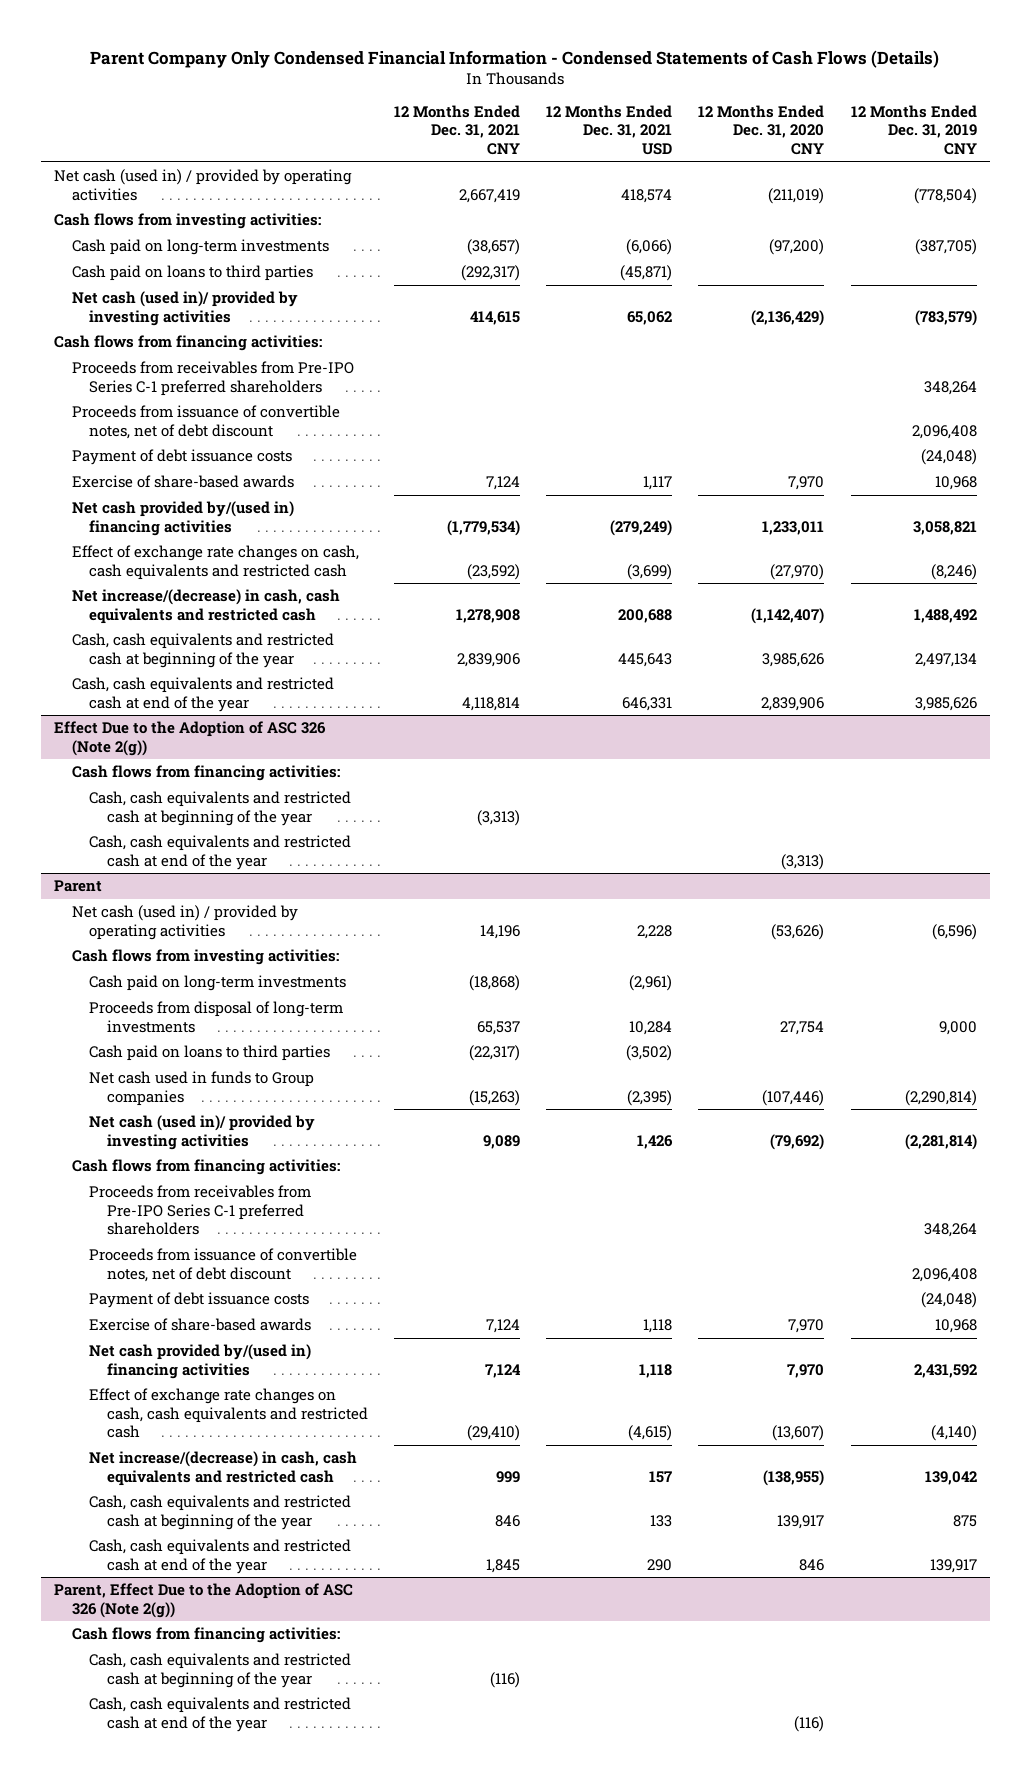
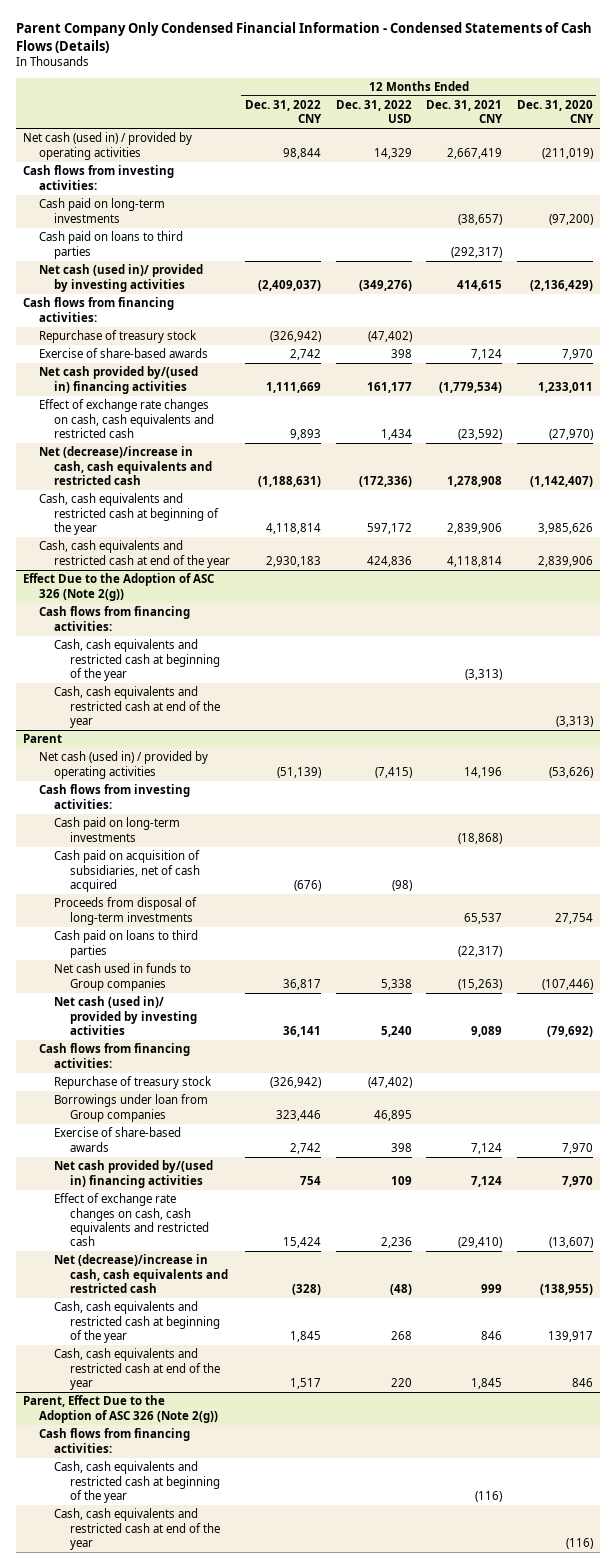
- | 12 Months Ended Dec. 31, 2021 CNY | 12 Months Ended Dec. 31, 2021 USD | 12 Months Ended Dec. 31, 2020 CNY | 12 Months Ended Dec. 31, 2019 CNY
+ | 12 Months Ended Dec. 31, 2022 CNY | 12 Months Ended Dec. 31, 2022 USD | 12 Months Ended Dec. 31, 2021 CNY | 12 Months Ended Dec. 31, 2020 CNY
- Proceeds from receivables from Pre-IPO Series C-1 preferred shareholders | | | | 348,264
- Proceeds from issuance of convertible notes, net of debt discount | | | | 2,096,408
- Payment of debt issuance costs | | | | (24,048)
+ Repurchase of treasury stock | (326,942) | (47,402) | |
- Net increase/(decrease) in cash, cash equivalents and restricted cash | 1,278,908 | 200,688 | (1,142,407) | 1,488,492
+ Net (decrease)/increase in cash, cash equivalents and restricted cash | (1,188,631) | (172,336) | 1,278,908 | (1,142,407)
@ Parent
+ Cash paid on acquisition of subsidiaries, net of cash acquired | (676) | (98) | |
- Proceeds from receivables from Pre-IPO Series C-1 preferred shareholders | | | | 348,264
- Proceeds from issuance of convertible notes, net of debt discount | | | | 2,096,408
- Payment of debt issuance costs | | | | (24,048)
+ Repurchase of treasury stock | (326,942) | (47,402) | |
+ Borrowings under loan from Group companies | 323,446 | 46,895 | |
- Net increase/(decrease) in cash, cash equivalents and restricted cash | 999 | 157 | (138,955) | 139,042
+ Net (decrease)/increase in cash, cash equivalents and restricted cash | (328) | (48) | 999 | (138,955)

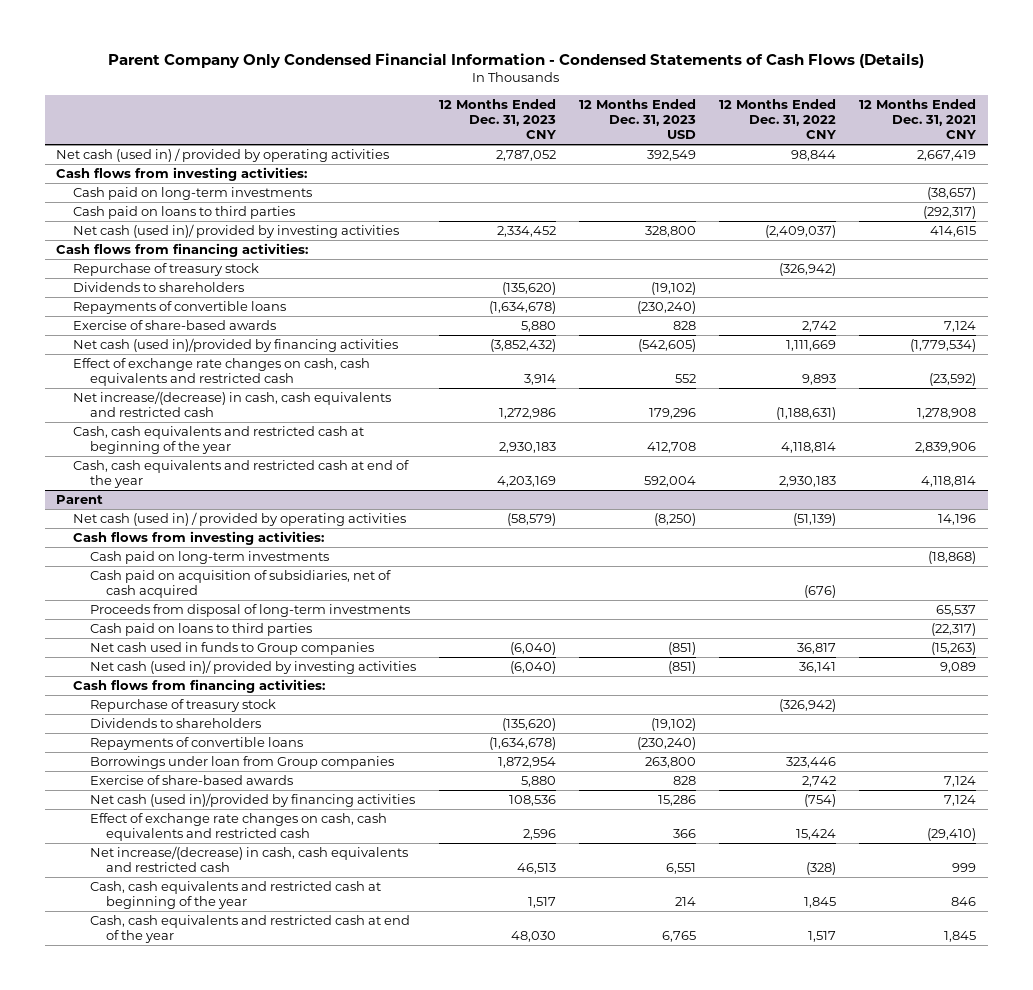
- | 12 Months Ended Dec. 31, 2022 CNY | 12 Months Ended Dec. 31, 2022 USD | 12 Months Ended Dec. 31, 2021 CNY | 12 Months Ended Dec. 31, 2020 CNY
+ | 12 Months Ended Dec. 31, 2023 CNY | 12 Months Ended Dec. 31, 2023 USD | 12 Months Ended Dec. 31, 2022 CNY | 12 Months Ended Dec. 31, 2021 CNY
+ Dividends to shareholders | (135,620) | (19,102) | |
+ Repayments of convertible loans | (1,634,678) | (230,240) | |
- Net cash provided by/(used in) financing activities | 1,111,669 | 161,177 | (1,779,534) | 1,233,011
+ Net cash (used in)/provided by financing activities | (3,852,432) | (542,605) | 1,111,669 | (1,779,534)
- Net (decrease)/increase in cash, cash equivalents and restricted cash | (1,188,631) | (172,336) | 1,278,908 | (1,142,407)
+ Net increase/(decrease) in cash, cash equivalents and restricted cash | 1,272,986 | 179,296 | (1,188,631) | 1,278,908
- Effect Due to the Adoption of ASC 326 (Note 2(g))
- Cash flows from financing activities:
- Cash, cash equivalents and restricted cash at beginning of the year | | | (3,313) |
- Cash, cash equivalents and restricted cash at end of the year | | | | (3,313)
@ Parent
+ Dividends to shareholders | (135,620) | (19,102) | |
+ Repayments of convertible loans | (1,634,678) | (230,240) | |
- Net cash provided by/(used in) financing activities | 754 | 109 | 7,124 | 7,970
+ Net cash (used in)/provided by financing activities | 108,536 | 15,286 | (754) | 7,124
- Net (decrease)/increase in cash, cash equivalents and restricted cash | (328) | (48) | 999 | (138,955)
+ Net increase/(decrease) in cash, cash equivalents and restricted cash | 46,513 | 6,551 | (328) | 999
- Parent, Effect Due to the Adoption of ASC 326 (Note 2(g))
- Cash flows from financing activities:
- Cash, cash equivalents and restricted cash at beginning of the year | | | (116) |
- Cash, cash equivalents and restricted cash at end of the year | | | | (116)

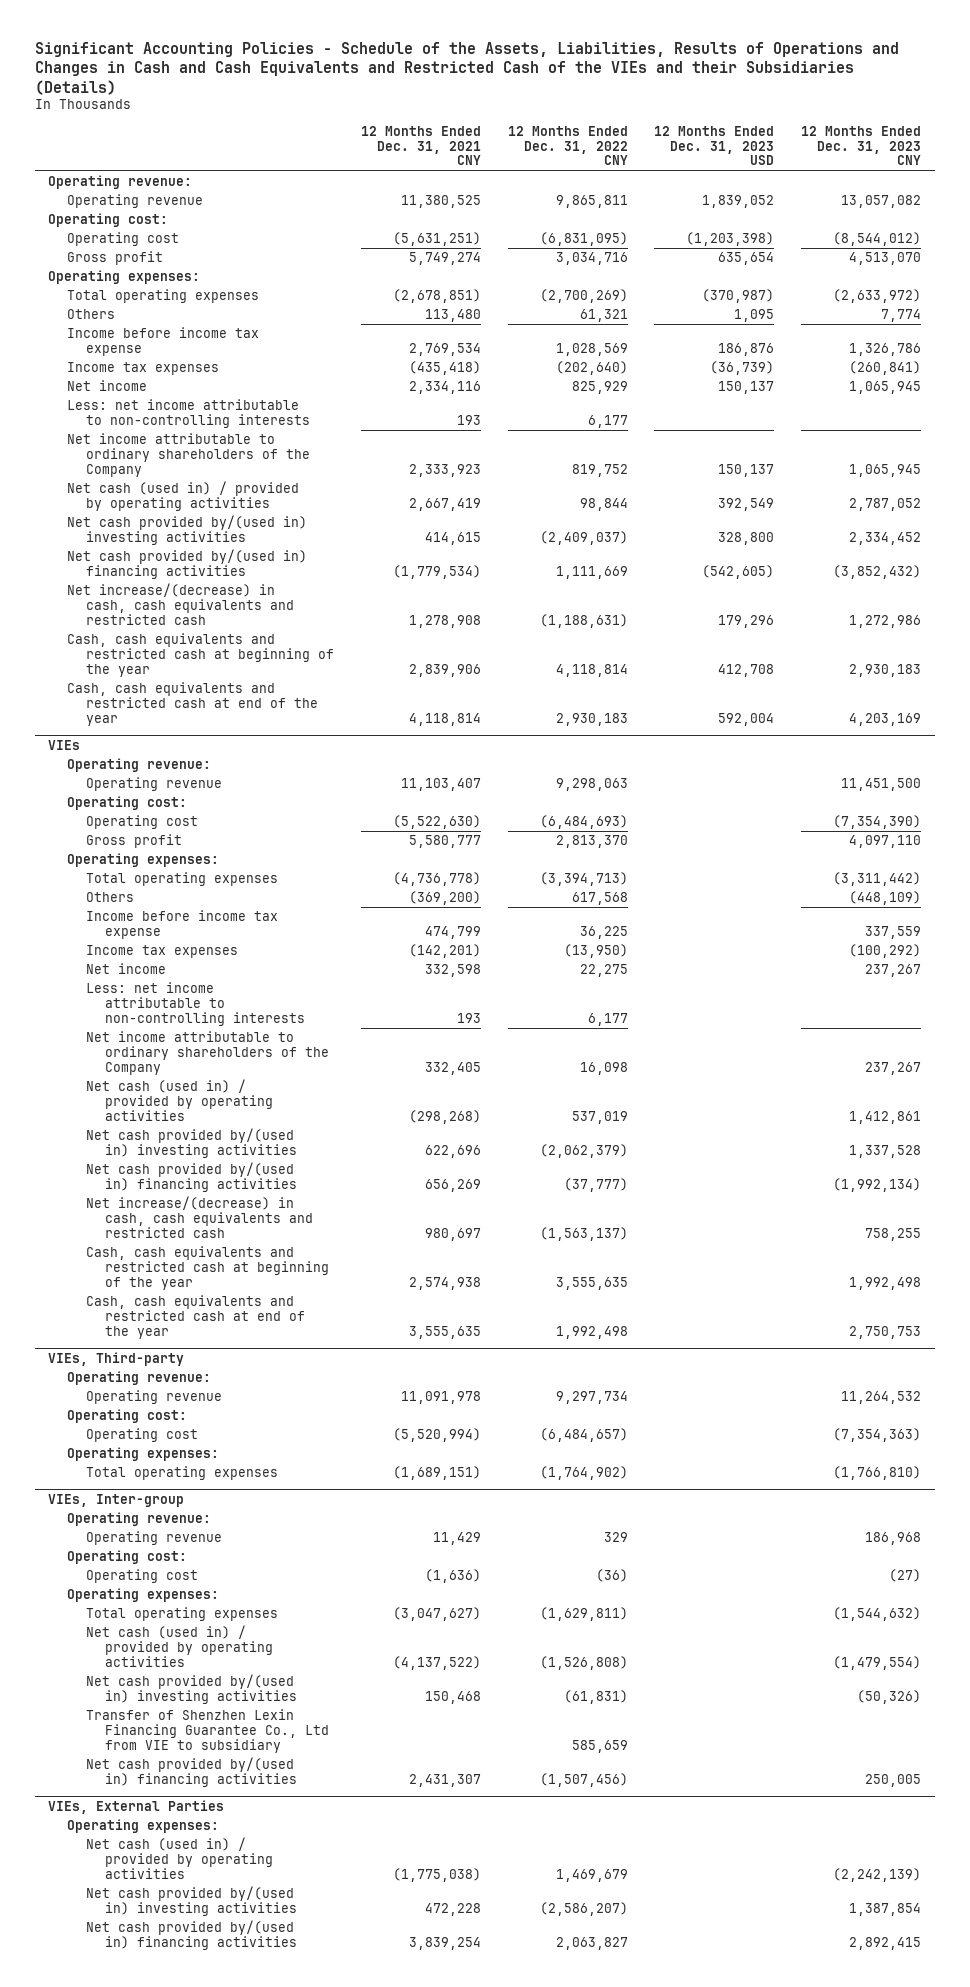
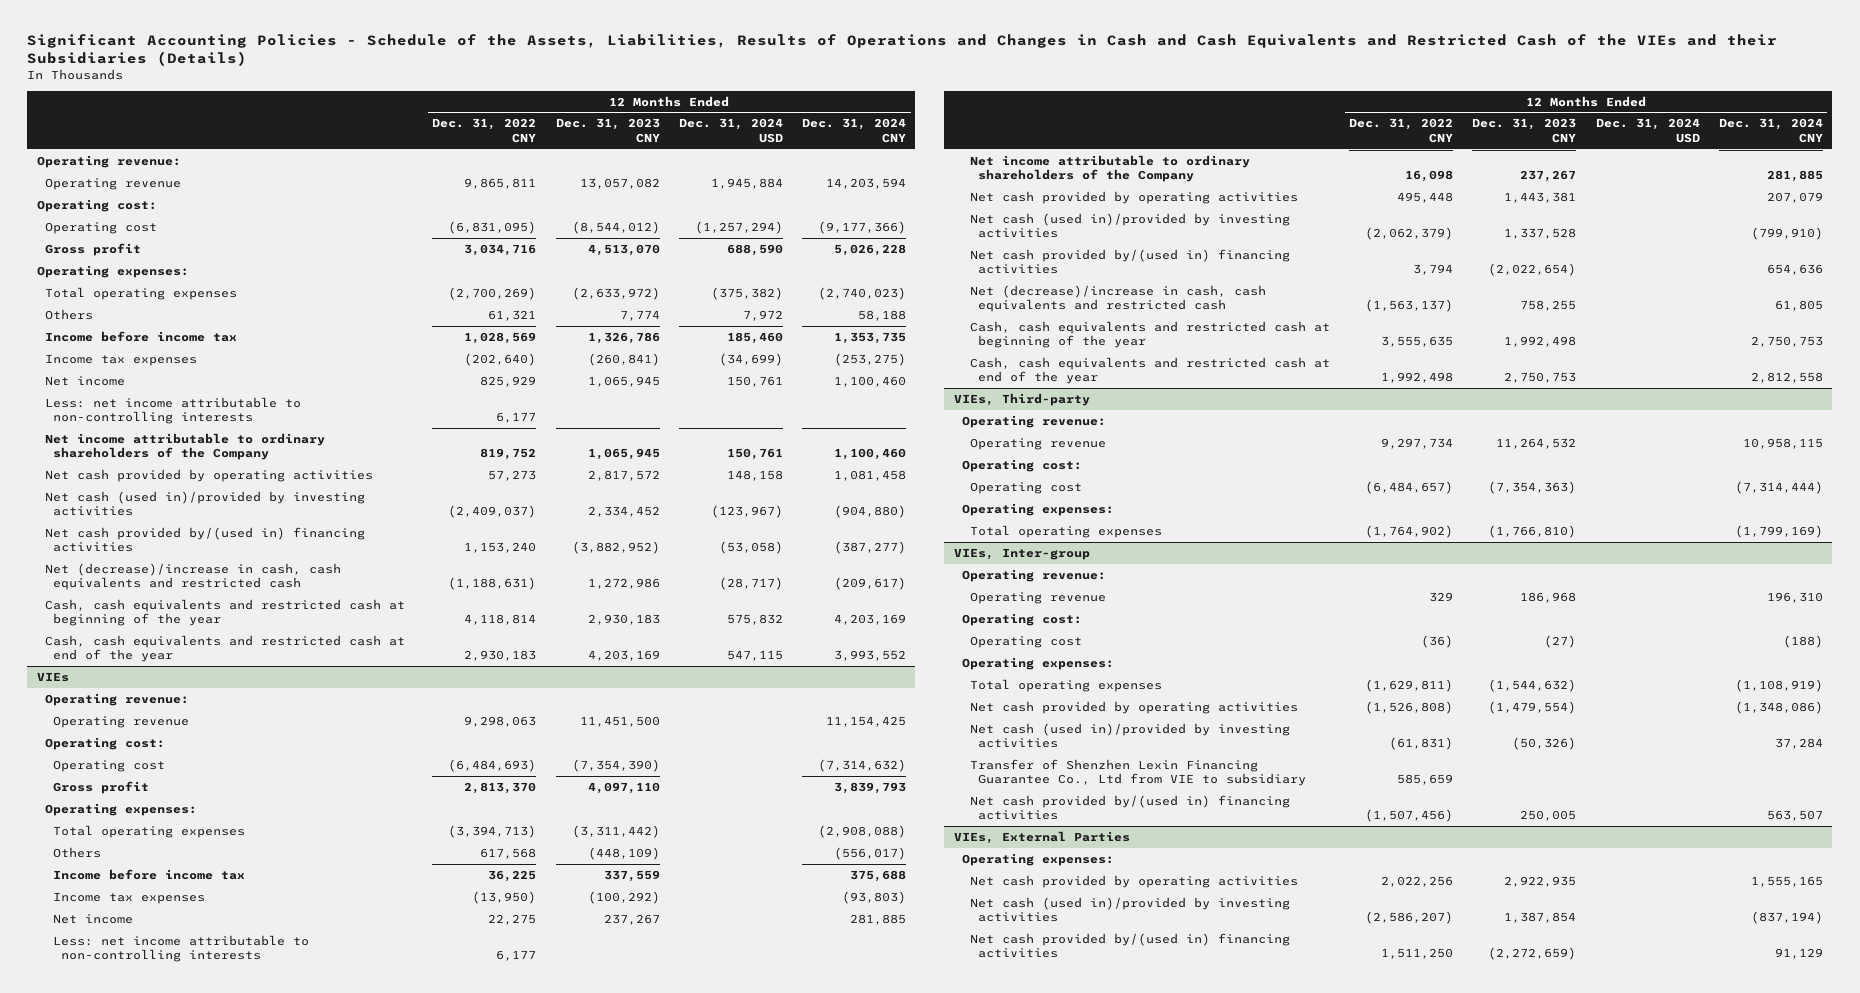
- | 12 Months Ended Dec. 31, 2021 CNY | 12 Months Ended Dec. 31, 2022 CNY | 12 Months Ended Dec. 31, 2023 USD | 12 Months Ended Dec. 31, 2023 CNY
+ | 12 Months Ended Dec. 31, 2022 CNY | 12 Months Ended Dec. 31, 2023 CNY | 12 Months Ended Dec. 31, 2024 USD | 12 Months Ended Dec. 31, 2024 CNY
- Income before income tax expense | 2,769,534 | 1,028,569 | 186,876 | 1,326,786
+ Income before income tax | 1,028,569 | 1,326,786 | 185,460 | 1,353,735
- Net cash (used in) / provided by operating activities | 2,667,419 | 98,844 | 392,549 | 2,787,052
- Net cash provided by/(used in) investing activities | 414,615 | (2,409,037) | 328,800 | 2,334,452
- Net cash provided by/(used in) financing activities | (1,779,534) | 1,111,669 | (542,605) | (3,852,432)
- Net increase/(decrease) in cash, cash equivalents and restricted cash | 1,278,908 | (1,188,631) | 179,296 | 1,272,986
+ Net cash provided by operating activities | 57,273 | 2,817,572 | 148,158 | 1,081,458
+ Net cash (used in)/provided by investing activities | (2,409,037) | 2,334,452 | (123,967) | (904,880)
+ Net cash provided by/(used in) financing activities | 1,153,240 | (3,882,952) | (53,058) | (387,277)
+ Net (decrease)/increase in cash, cash equivalents and restricted cash | (1,188,631) | 1,272,986 | (28,717) | (209,617)
@ VIEs
- Income before income tax expense | 474,799 | 36,225 | | 337,559
+ Income before income tax | 36,225 | 337,559 | | 375,688
- Net cash (used in) / provided by operating activities | (298,268) | 537,019 | | 1,412,861
- Net cash provided by/(used in) investing activities | 622,696 | (2,062,379) | | 1,337,528
- Net cash provided by/(used in) financing activities | 656,269 | (37,777) | | (1,992,134)
- Net increase/(decrease) in cash, cash equivalents and restricted cash | 980,697 | (1,563,137) | | 758,255
+ Net cash provided by operating activities | 495,448 | 1,443,381 | | 207,079
+ Net cash (used in)/provided by investing activities | (2,062,379) | 1,337,528 | | (799,910)
+ Net cash provided by/(used in) financing activities | 3,794 | (2,022,654) | | 654,636
+ Net (decrease)/increase in cash, cash equivalents and restricted cash | (1,563,137) | 758,255 | | 61,805
@ VIEs, Inter-group
- Net cash (used in) / provided by operating activities | (4,137,522) | (1,526,808) | | (1,479,554)
- Net cash provided by/(used in) investing activities | 150,468 | (61,831) | | (50,326)
+ Net cash provided by operating activities | (1,526,808) | (1,479,554) | | (1,348,086)
+ Net cash (used in)/provided by investing activities | (61,831) | (50,326) | | 37,284
@ VIEs, External Parties
- Net cash (used in) / provided by operating activities | (1,775,038) | 1,469,679 | | (2,242,139)
- Net cash provided by/(used in) investing activities | 472,228 | (2,586,207) | | 1,387,854
- Net cash provided by/(used in) financing activities | 3,839,254 | 2,063,827 | | 2,892,415
+ Net cash provided by operating activities | 2,022,256 | 2,922,935 | | 1,555,165
+ Net cash (used in)/provided by investing activities | (2,586,207) | 1,387,854 | | (837,194)
+ Net cash provided by/(used in) financing activities | 1,511,250 | (2,272,659) | | 91,129

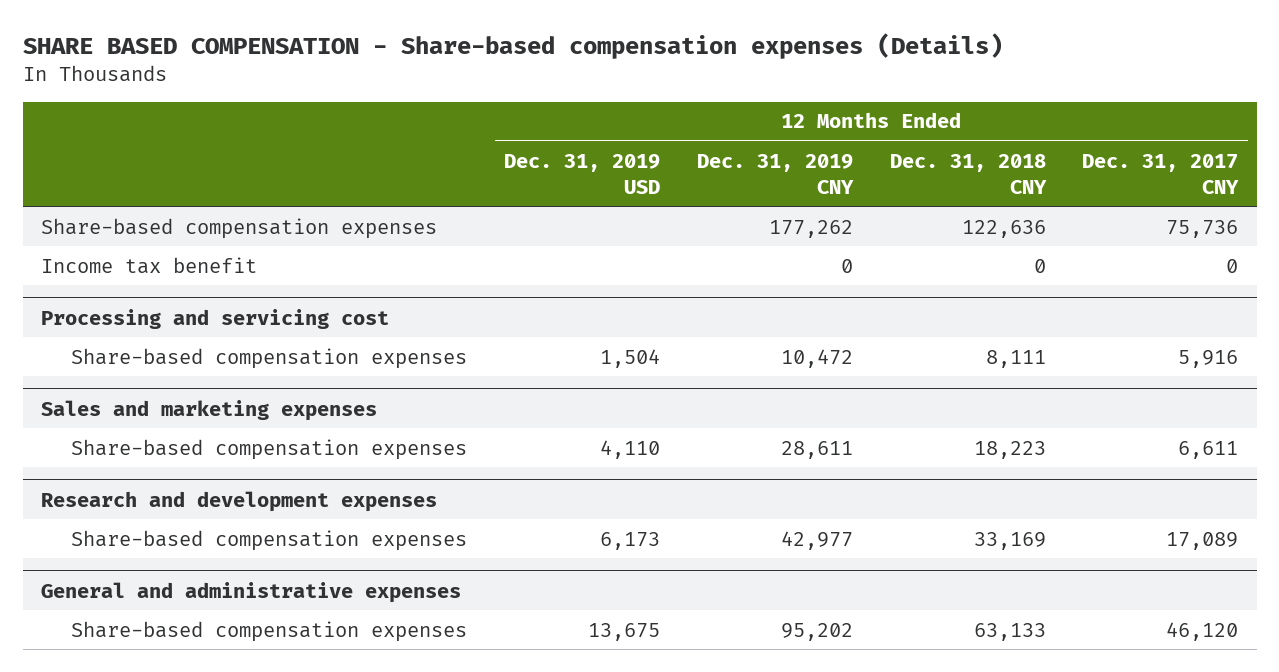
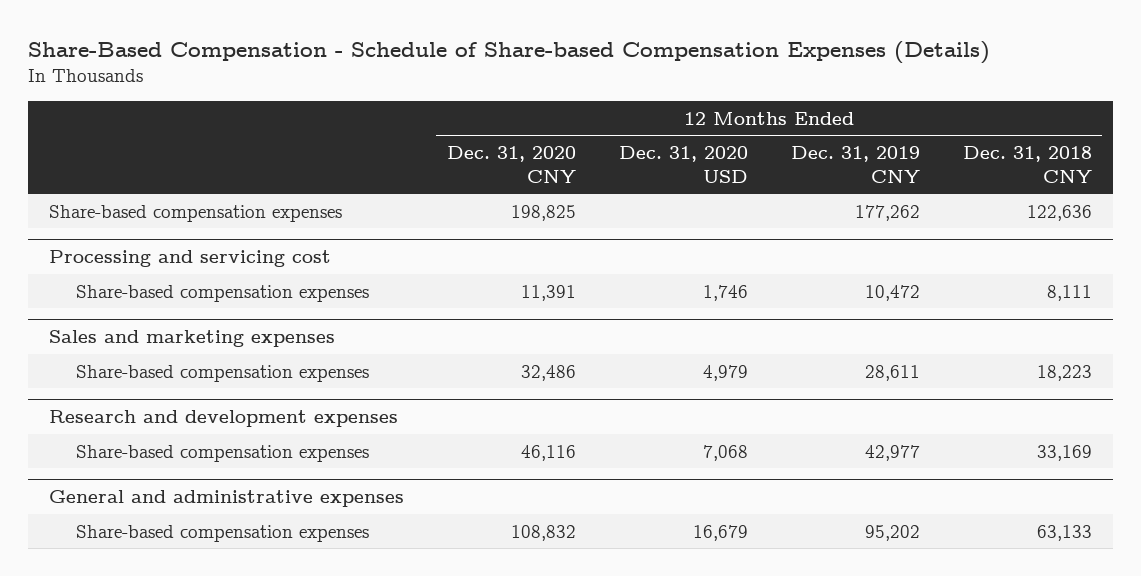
- SHARE BASED COMPENSATION - Share-based compensation expenses (Details)
+ Share-Based Compensation - Schedule of Share-based Compensation Expenses (Details)
- | 12 Months Ended Dec. 31, 2019 USD | 12 Months Ended Dec. 31, 2019 CNY | 12 Months Ended Dec. 31, 2018 CNY | 12 Months Ended Dec. 31, 2017 CNY
+ | 12 Months Ended Dec. 31, 2020 CNY | 12 Months Ended Dec. 31, 2020 USD | 12 Months Ended Dec. 31, 2019 CNY | 12 Months Ended Dec. 31, 2018 CNY
- Income tax benefit | | 0 | 0 | 0

